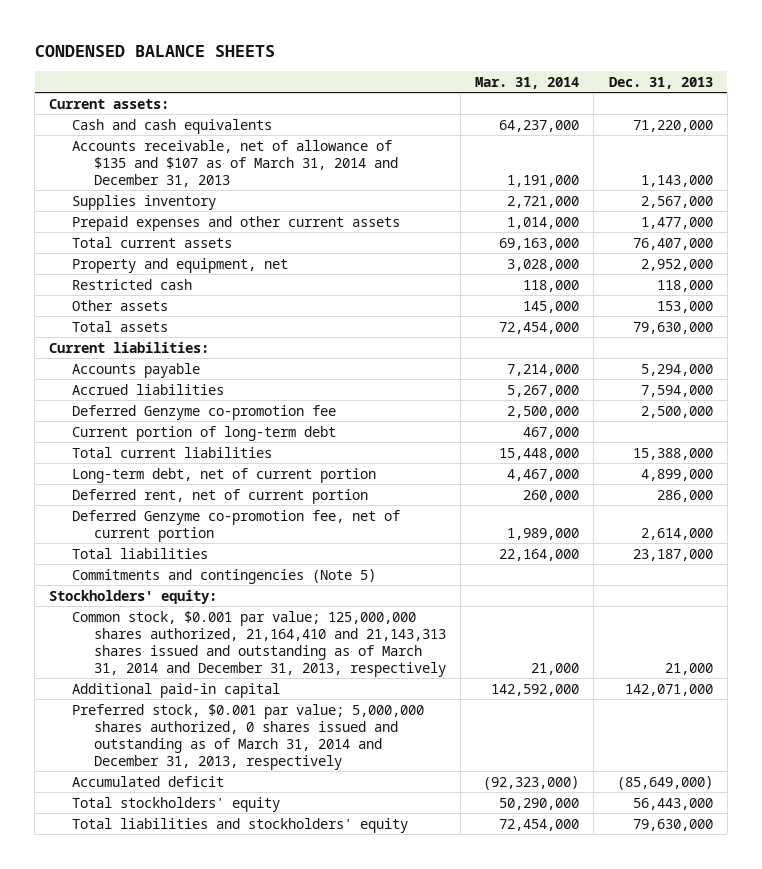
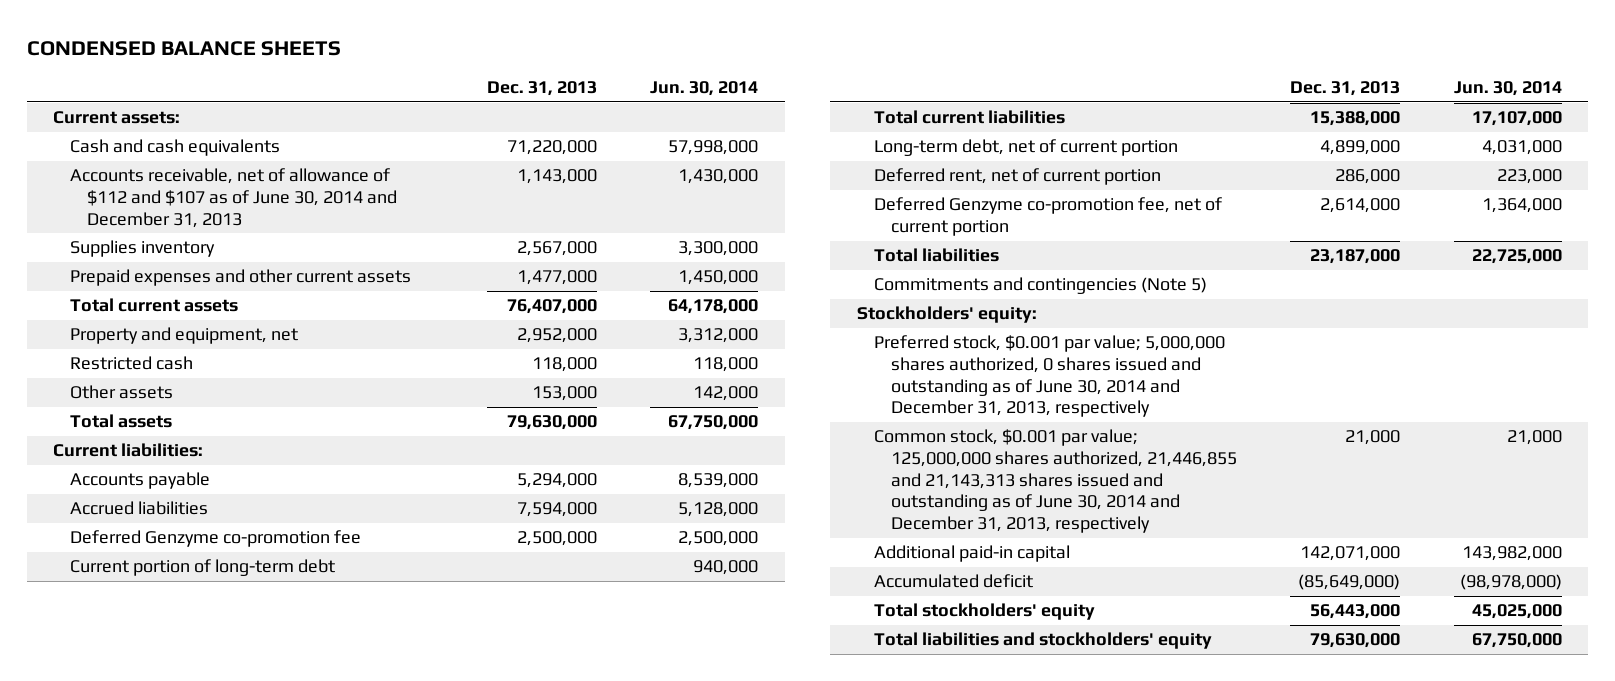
- | Mar. 31, 2014 | Dec. 31, 2013
+ | Dec. 31, 2013 | Jun. 30, 2014
- Accounts receivable, net of allowance of $135 and $107 as of March 31, 2014 and December 31, 2013 | 1,191,000 | 1,143,000
+ Accounts receivable, net of allowance of $112 and $107 as of June 30, 2014 and December 31, 2013 | 1,143,000 | 1,430,000
- Common stock, $0.001 par value; 125,000,000 shares authorized, 21,164,410 and 21,143,313 shares issued and outstanding as of March 31, 2014 and December 31, 2013, respectively | 21,000 | 21,000
+ Preferred stock, $0.001 par value; 5,000,000 shares authorized, 0 shares issued and outstanding as of June 30, 2014 and December 31, 2013, respectively
+ Common stock, $0.001 par value; 125,000,000 shares authorized, 21,446,855 and 21,143,313 shares issued and outstanding as of June 30, 2014 and December 31, 2013, respectively | 21,000 | 21,000
- Preferred stock, $0.001 par value; 5,000,000 shares authorized, 0 shares issued and outstanding as of March 31, 2014 and December 31, 2013, respectively

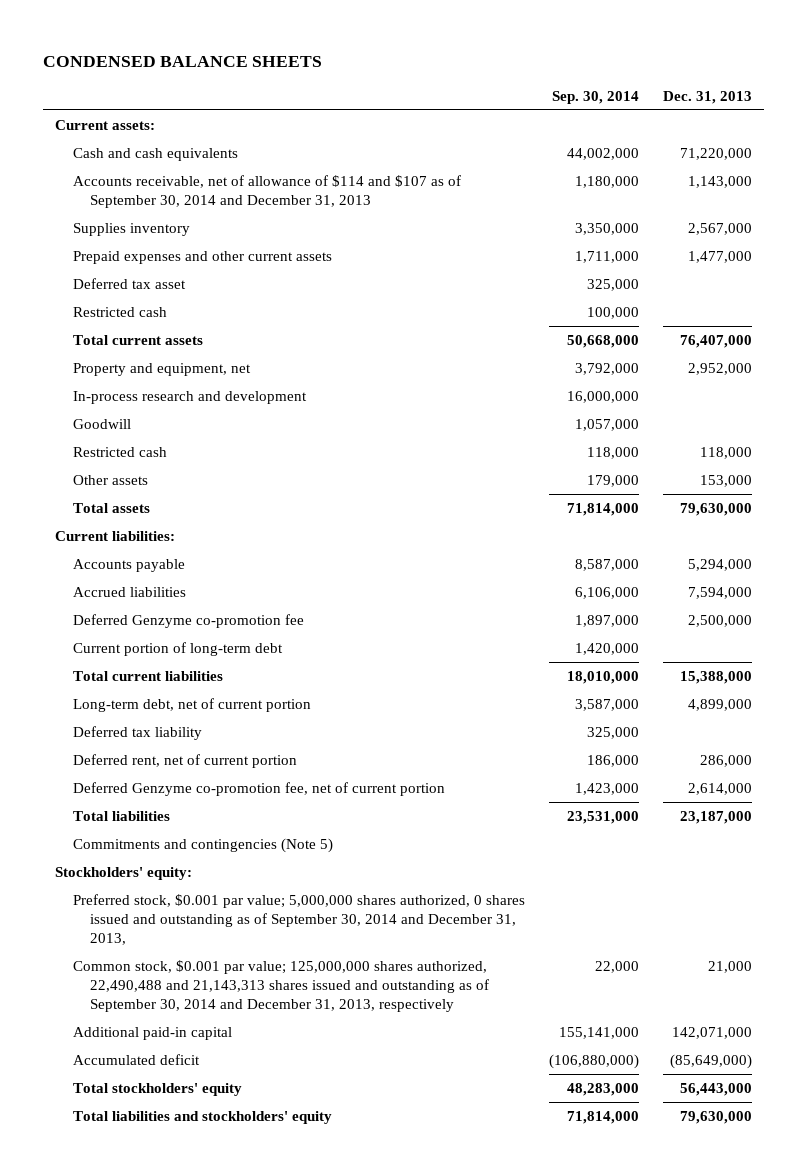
- | Dec. 31, 2013 | Jun. 30, 2014
+ | Sep. 30, 2014 | Dec. 31, 2013
- Accounts receivable, net of allowance of $112 and $107 as of June 30, 2014 and December 31, 2013 | 1,143,000 | 1,430,000
+ Accounts receivable, net of allowance of $114 and $107 as of September 30, 2014 and December 31, 2013 | 1,180,000 | 1,143,000
+ Deferred tax asset | 325,000 |
+ Restricted cash | 100,000 |
+ In-process research and development | 16,000,000 |
+ Goodwill | 1,057,000 |
+ Deferred tax liability | 325,000 |
- Preferred stock, $0.001 par value; 5,000,000 shares authorized, 0 shares issued and outstanding as of June 30, 2014 and December 31, 2013, respectively
- Common stock, $0.001 par value; 125,000,000 shares authorized, 21,446,855 and 21,143,313 shares issued and outstanding as of June 30, 2014 and December 31, 2013, respectively | 21,000 | 21,000
+ Preferred stock, $0.001 par value; 5,000,000 shares authorized, 0 shares issued and outstanding as of September 30, 2014 and December 31, 2013,
+ Common stock, $0.001 par value; 125,000,000 shares authorized, 22,490,488 and 21,143,313 shares issued and outstanding as of September 30, 2014 and December 31, 2013, respectively | 22,000 | 21,000

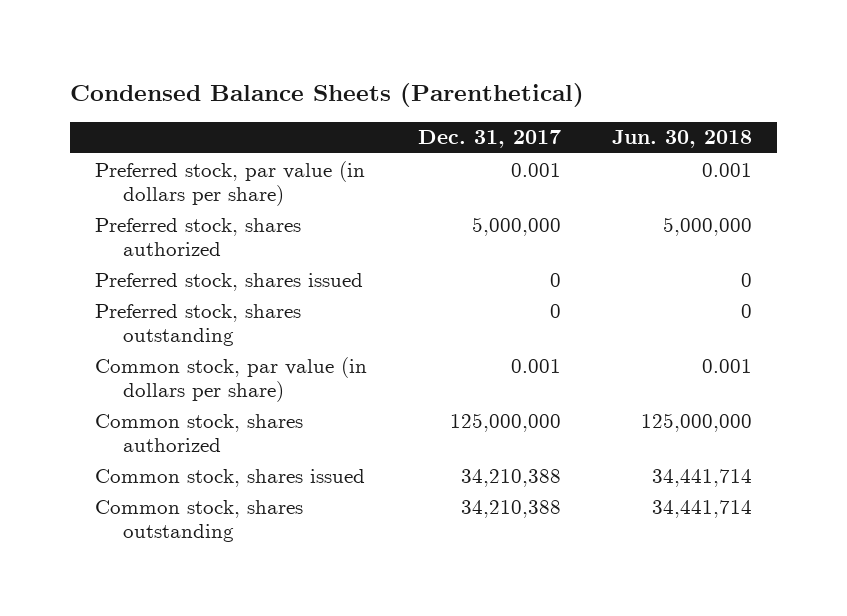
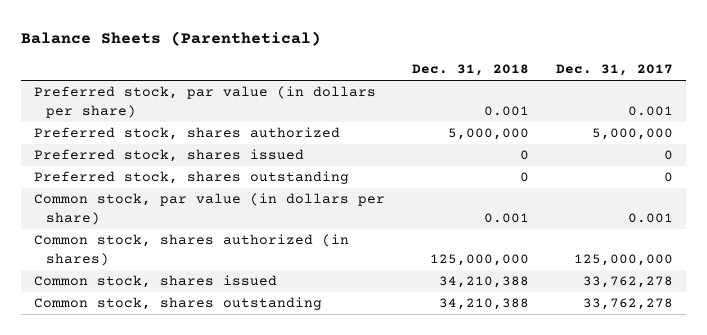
- Condensed Balance Sheets (Parenthetical)
+ Balance Sheets (Parenthetical)
- | Dec. 31, 2017 | Jun. 30, 2018
+ | Dec. 31, 2018 | Dec. 31, 2017
- Common stock, shares authorized | 125,000,000 | 125,000,000
- Common stock, shares issued | 34,210,388 | 34,441,714
- Common stock, shares outstanding | 34,210,388 | 34,441,714
+ Common stock, shares authorized (in shares) | 125,000,000 | 125,000,000
+ Common stock, shares issued | 34,210,388 | 33,762,278
+ Common stock, shares outstanding | 34,210,388 | 33,762,278

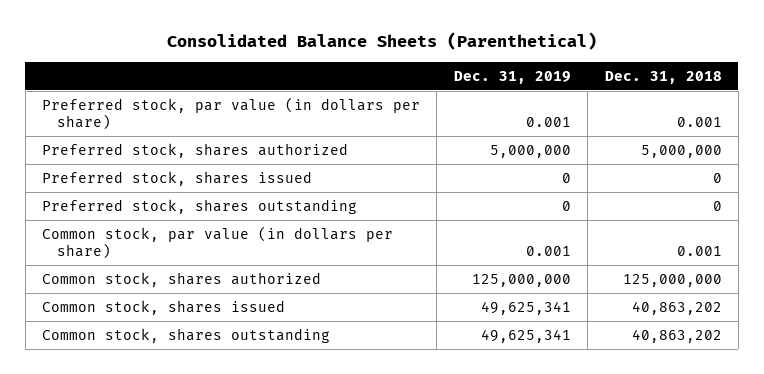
- Balance Sheets (Parenthetical)
+ Consolidated Balance Sheets (Parenthetical)
- | Dec. 31, 2018 | Dec. 31, 2017
+ | Dec. 31, 2019 | Dec. 31, 2018
- Common stock, shares authorized (in shares) | 125,000,000 | 125,000,000
- Common stock, shares issued | 34,210,388 | 33,762,278
- Common stock, shares outstanding | 34,210,388 | 33,762,278
+ Common stock, shares authorized | 125,000,000 | 125,000,000
+ Common stock, shares issued | 49,625,341 | 40,863,202
+ Common stock, shares outstanding | 49,625,341 | 40,863,202

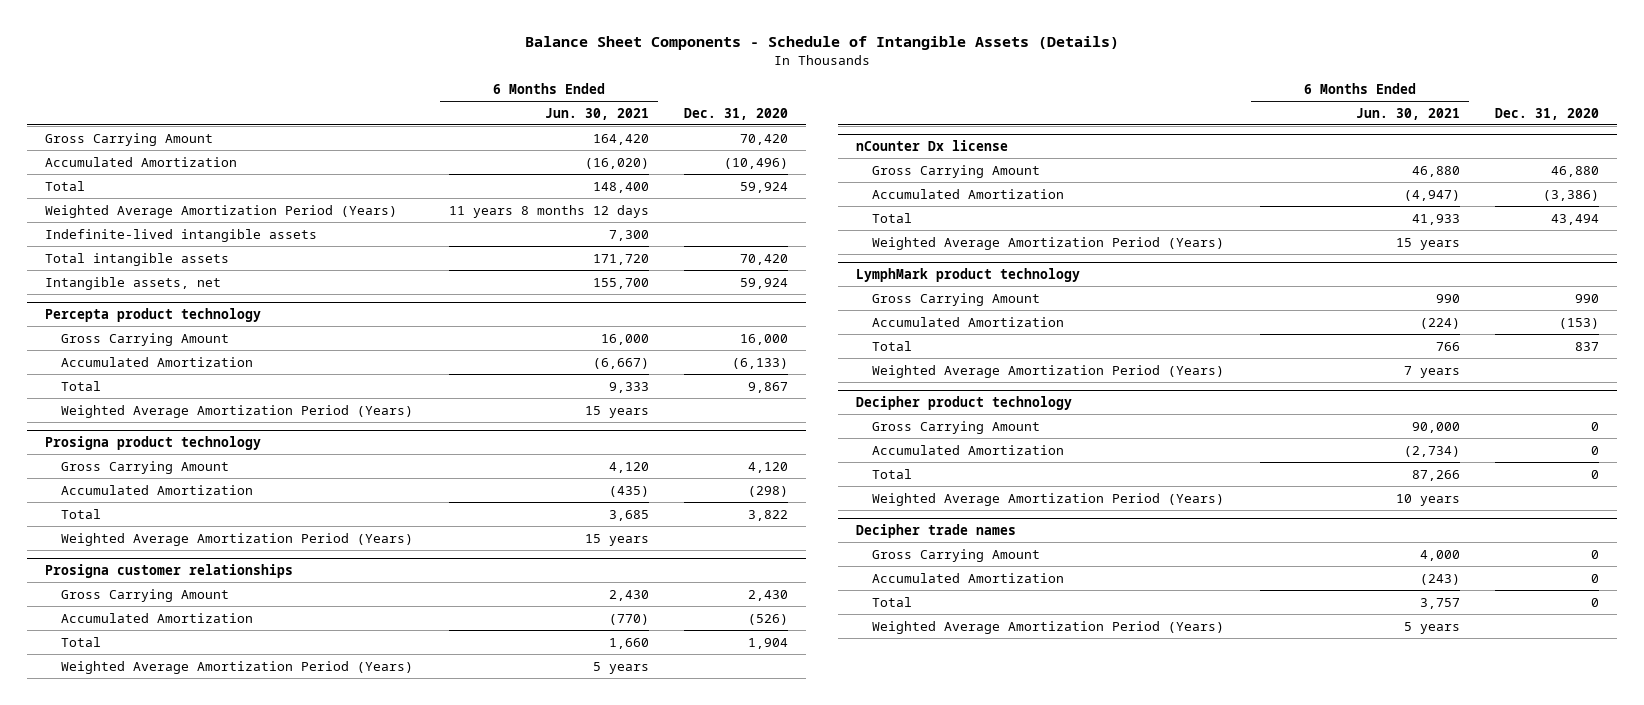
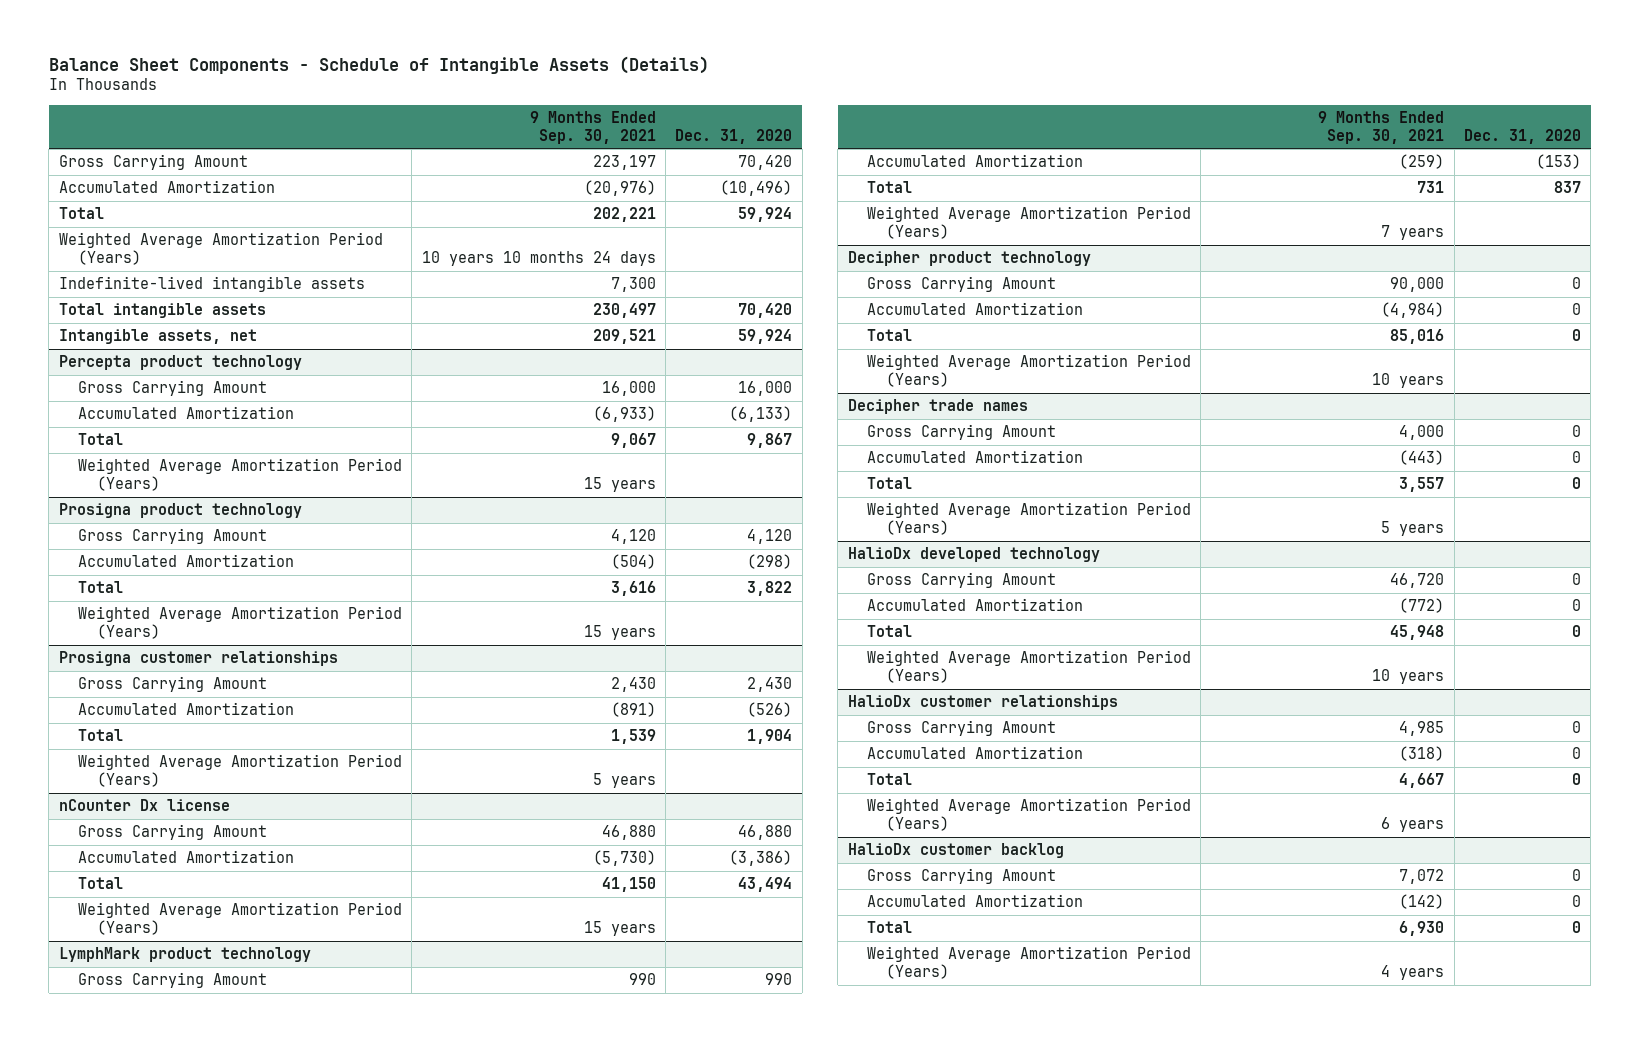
- | 6 Months Ended Jun. 30, 2021 | Dec. 31, 2020
+ | 9 Months Ended Sep. 30, 2021 | Dec. 31, 2020
+ HalioDx developed technology
+ Gross Carrying Amount | 46,720 | 0
+ Accumulated Amortization | (772) | 0
+ Total | 45,948 | 0
+ Weighted Average Amortization Period (Years) | 10 years |
+ HalioDx customer relationships
+ Gross Carrying Amount | 4,985 | 0
+ Accumulated Amortization | (318) | 0
+ Total | 4,667 | 0
+ Weighted Average Amortization Period (Years) | 6 years |
+ HalioDx customer backlog
+ Gross Carrying Amount | 7,072 | 0
+ Accumulated Amortization | (142) | 0
+ Total | 6,930 | 0
+ Weighted Average Amortization Period (Years) | 4 years |

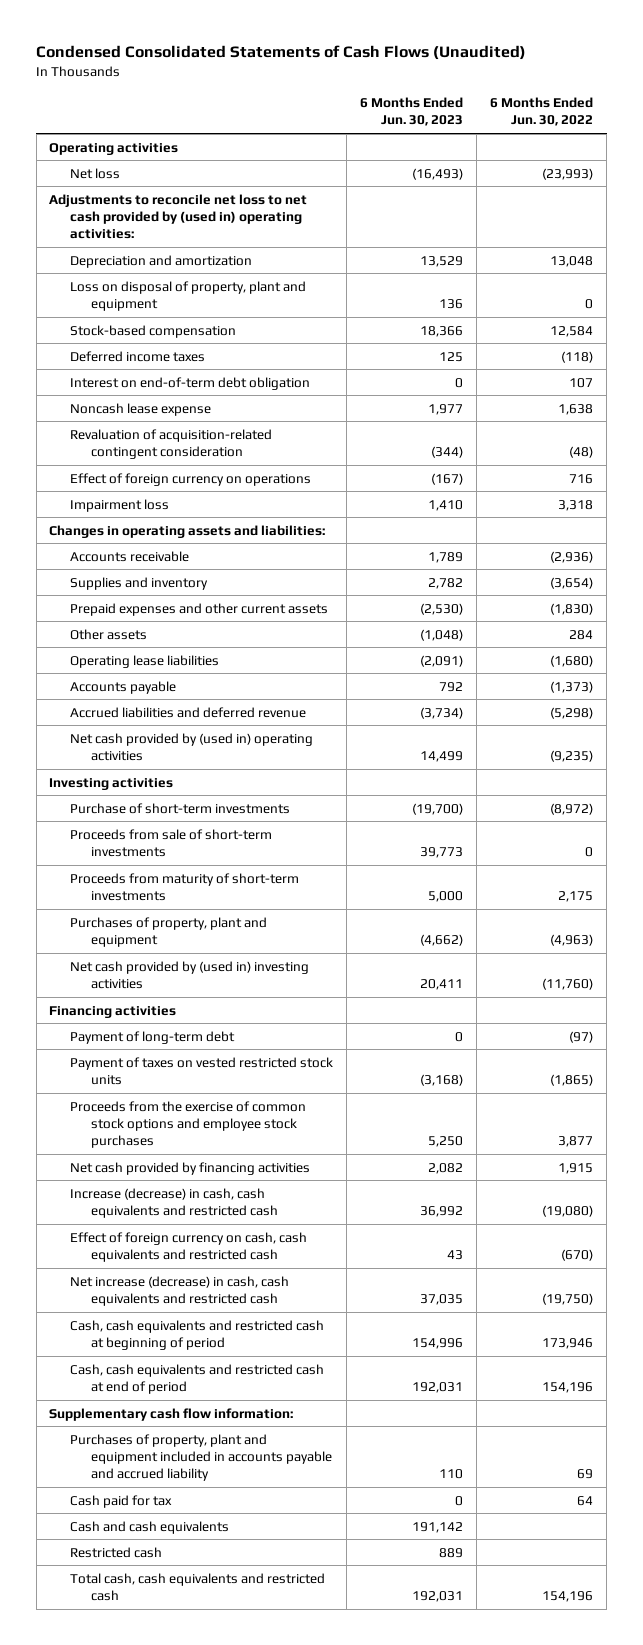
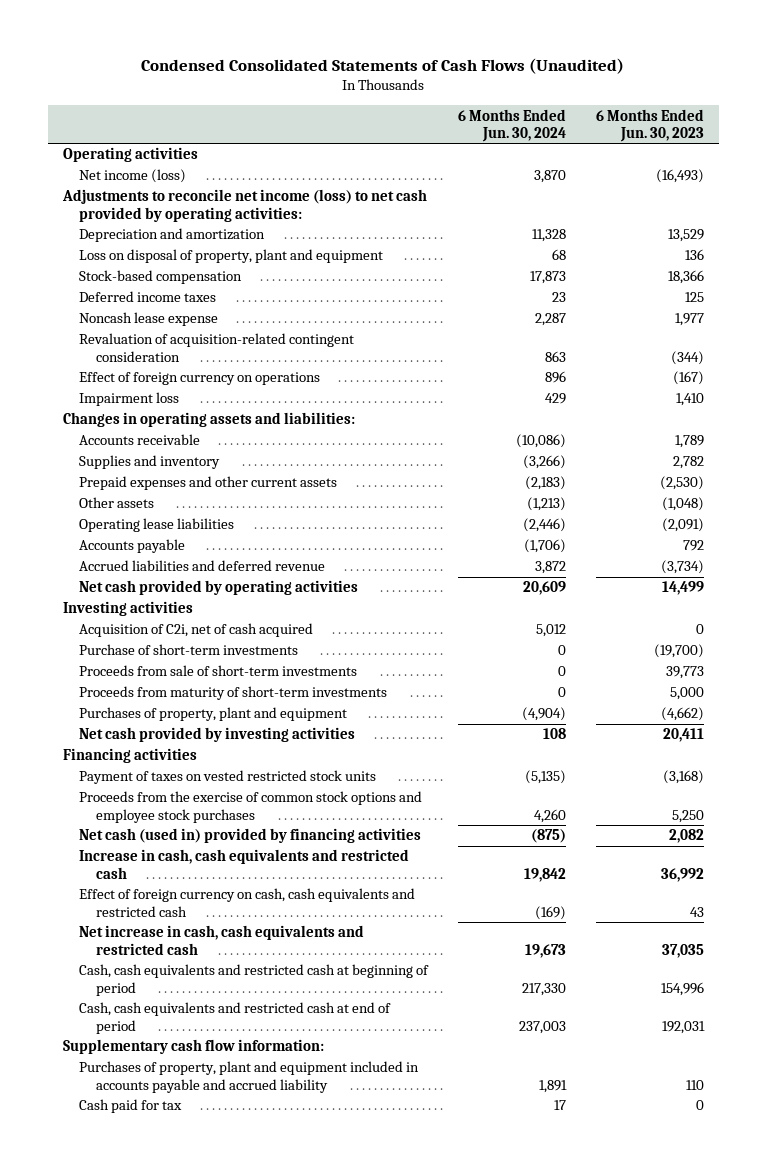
- | 6 Months Ended Jun. 30, 2023 | 6 Months Ended Jun. 30, 2022
+ | 6 Months Ended Jun. 30, 2024 | 6 Months Ended Jun. 30, 2023
- Net loss | (16,493) | (23,993)
- Adjustments to reconcile net loss to net cash provided by (used in) operating activities:
+ Net income (loss) | 3,870 | (16,493)
+ Adjustments to reconcile net income (loss) to net cash provided by operating activities:
- Interest on end-of-term debt obligation | 0 | 107
- Net cash provided by (used in) operating activities | 14,499 | (9,235)
+ Net cash provided by operating activities | 20,609 | 14,499
+ Acquisition of C2i, net of cash acquired | 5,012 | 0
- Net cash provided by (used in) investing activities | 20,411 | (11,760)
+ Net cash provided by investing activities | 108 | 20,411
- Payment of long-term debt | 0 | (97)
- Net cash provided by financing activities | 2,082 | 1,915
- Increase (decrease) in cash, cash equivalents and restricted cash | 36,992 | (19,080)
+ Net cash (used in) provided by financing activities | (875) | 2,082
+ Increase in cash, cash equivalents and restricted cash | 19,842 | 36,992
- Net increase (decrease) in cash, cash equivalents and restricted cash | 37,035 | (19,750)
+ Net increase in cash, cash equivalents and restricted cash | 19,673 | 37,035
- Cash and cash equivalents | 191,142 |
- Restricted cash | 889 |
- Total cash, cash equivalents and restricted cash | 192,031 | 154,196

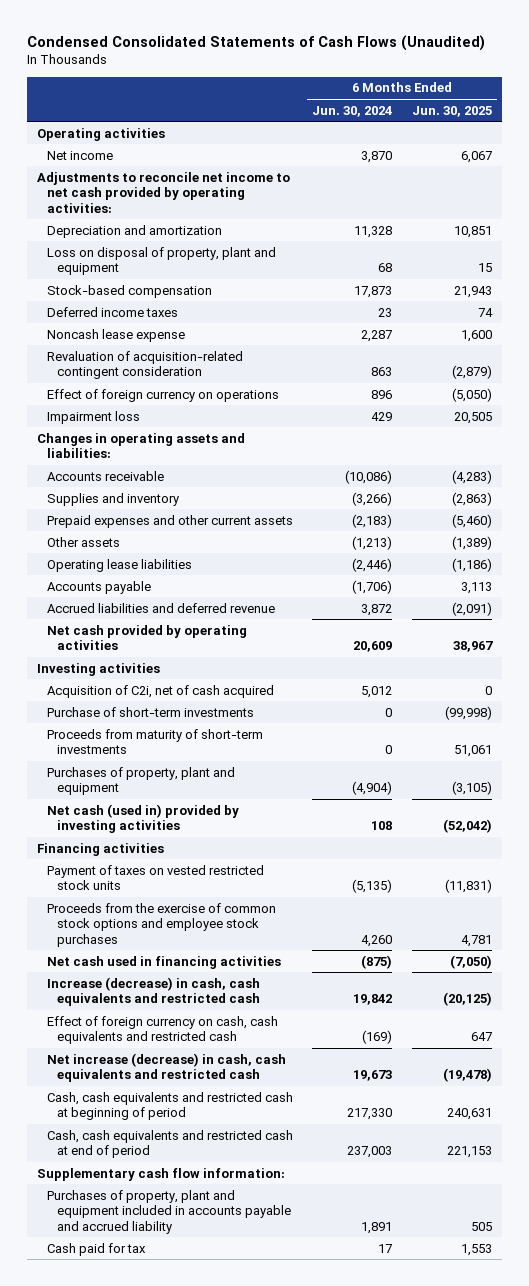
- | 6 Months Ended Jun. 30, 2024 | 6 Months Ended Jun. 30, 2023
+ | 6 Months Ended Jun. 30, 2024 | 6 Months Ended Jun. 30, 2025
- Net income (loss) | 3,870 | (16,493)
- Adjustments to reconcile net income (loss) to net cash provided by operating activities:
+ Net income | 3,870 | 6,067
+ Adjustments to reconcile net income to net cash provided by operating activities:
- Proceeds from sale of short-term investments | 0 | 39,773
- Net cash provided by investing activities | 108 | 20,411
+ Net cash (used in) provided by investing activities | 108 | (52,042)
- Net cash (used in) provided by financing activities | (875) | 2,082
- Increase in cash, cash equivalents and restricted cash | 19,842 | 36,992
+ Net cash used in financing activities | (875) | (7,050)
+ Increase (decrease) in cash, cash equivalents and restricted cash | 19,842 | (20,125)
- Net increase in cash, cash equivalents and restricted cash | 19,673 | 37,035
+ Net increase (decrease) in cash, cash equivalents and restricted cash | 19,673 | (19,478)

